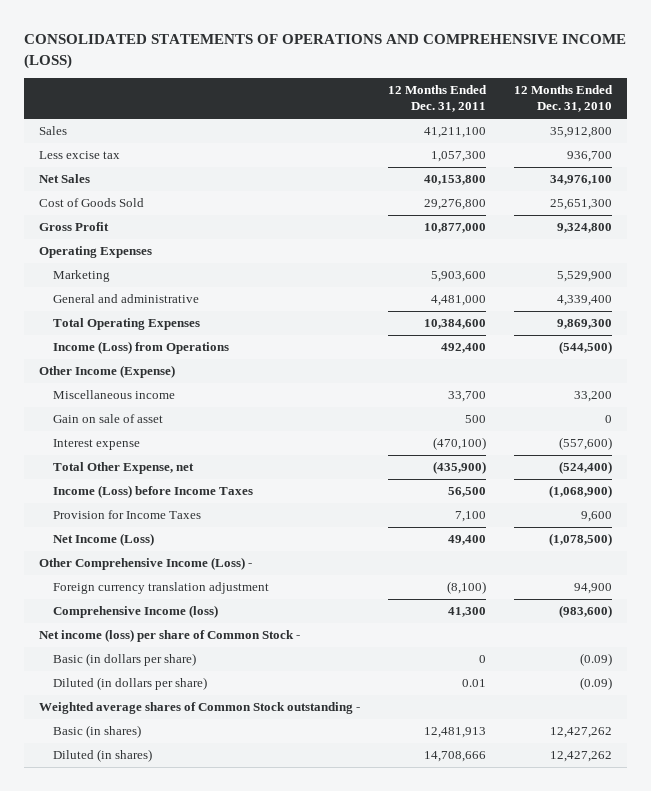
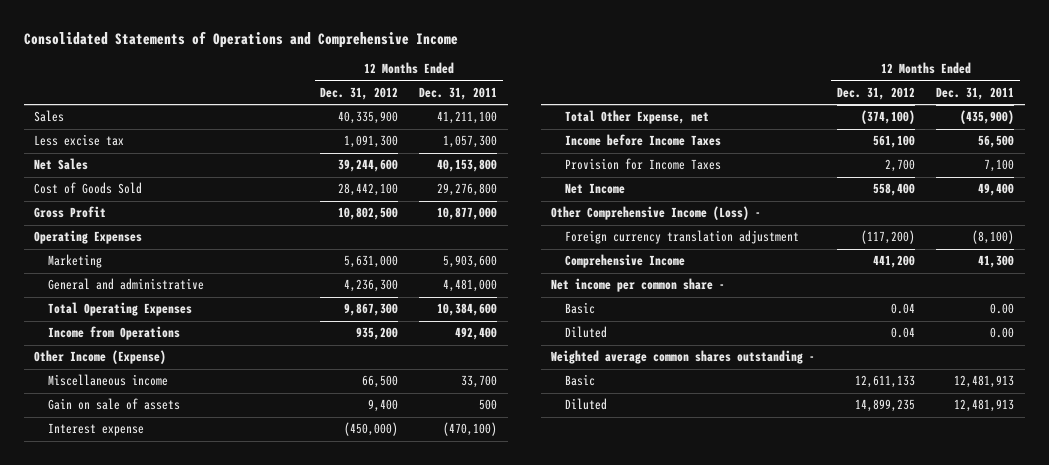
- CONSOLIDATED STATEMENTS OF OPERATIONS AND COMPREHENSIVE INCOME (LOSS)
+ Consolidated Statements of Operations and Comprehensive Income
- | 12 Months Ended Dec. 31, 2011 | 12 Months Ended Dec. 31, 2010
+ | 12 Months Ended Dec. 31, 2012 | 12 Months Ended Dec. 31, 2011
- Income (Loss) from Operations | 492,400 | (544,500)
+ Income from Operations | 935,200 | 492,400
- Gain on sale of asset | 500 | 0
+ Gain on sale of assets | 9,400 | 500
- Income (Loss) before Income Taxes | 56,500 | (1,068,900)
+ Income before Income Taxes | 561,100 | 56,500
- Net Income (Loss) | 49,400 | (1,078,500)
+ Net Income | 558,400 | 49,400
- Comprehensive Income (loss) | 41,300 | (983,600)
- Net income (loss) per share of Common Stock -
- Basic (in dollars per share) | 0 | (0.09)
- Diluted (in dollars per share) | 0.01 | (0.09)
- Weighted average shares of Common Stock outstanding -
- Basic (in shares) | 12,481,913 | 12,427,262
- Diluted (in shares) | 14,708,666 | 12,427,262
+ Comprehensive Income | 441,200 | 41,300
+ Net income per common share -
+ Basic | 0.04 | 0.00
+ Diluted | 0.04 | 0.00
+ Weighted average common shares outstanding -
+ Basic | 12,611,133 | 12,481,913
+ Diluted | 14,899,235 | 12,481,913

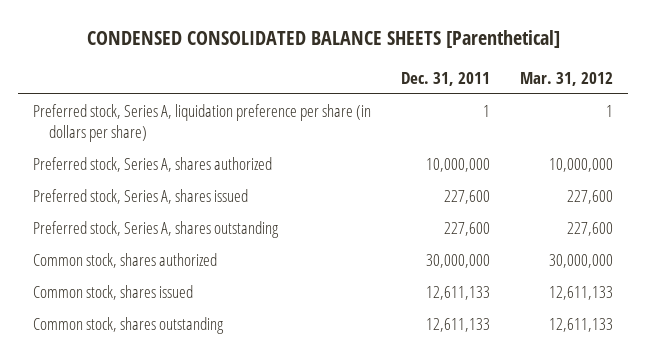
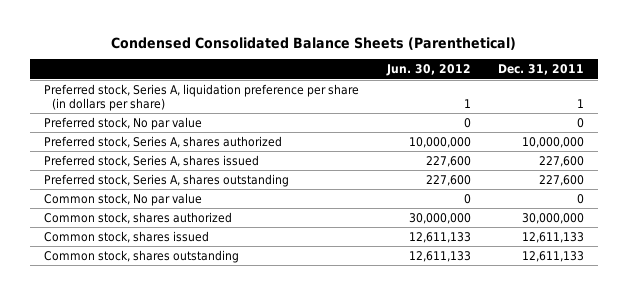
- CONDENSED CONSOLIDATED BALANCE SHEETS [Parenthetical]
+ Condensed Consolidated Balance Sheets (Parenthetical)
- | Dec. 31, 2011 | Mar. 31, 2012
+ | Jun. 30, 2012 | Dec. 31, 2011
+ Preferred stock, No par value | 0 | 0
+ Common stock, No par value | 0 | 0

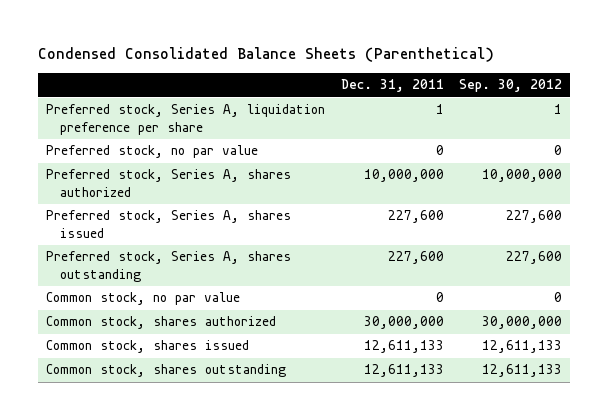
- | Jun. 30, 2012 | Dec. 31, 2011
+ | Dec. 31, 2011 | Sep. 30, 2012
- Preferred stock, Series A, liquidation preference per share (in dollars per share) | 1 | 1
- Preferred stock, No par value | 0 | 0
+ Preferred stock, Series A, liquidation preference per share | 1 | 1
+ Preferred stock, no par value | 0 | 0
- Common stock, No par value | 0 | 0
+ Common stock, no par value | 0 | 0

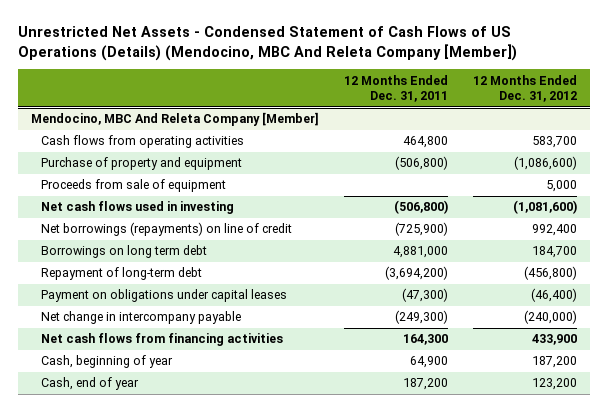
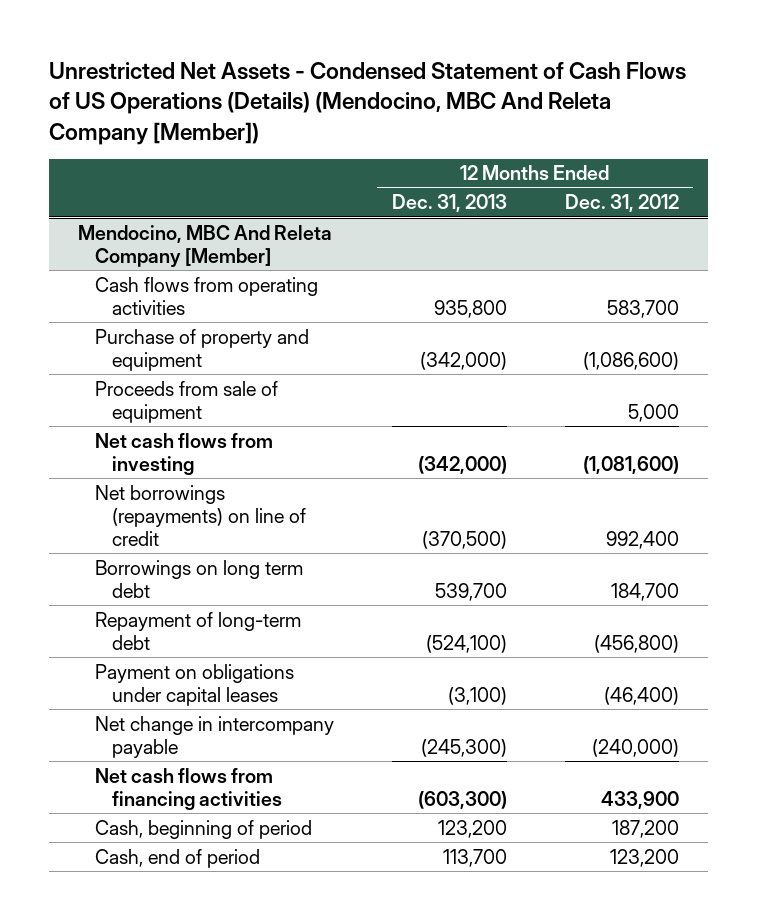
- | 12 Months Ended Dec. 31, 2011 | 12 Months Ended Dec. 31, 2012
+ | 12 Months Ended Dec. 31, 2013 | 12 Months Ended Dec. 31, 2012
@ Mendocino, MBC And Releta Company [Member]
- Net cash flows used in investing | (506,800) | (1,081,600)
+ Net cash flows from investing | (342,000) | (1,081,600)
- Cash, beginning of year | 64,900 | 187,200
- Cash, end of year | 187,200 | 123,200
+ Cash, beginning of period | 123,200 | 187,200
+ Cash, end of period | 113,700 | 123,200

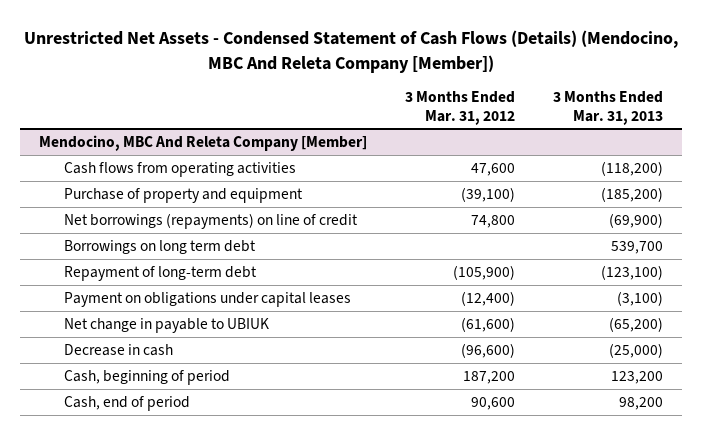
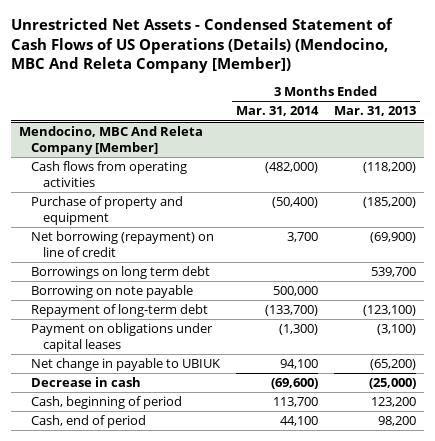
- Unrestricted Net Assets - Condensed Statement of Cash Flows (Details) (Mendocino, MBC And Releta Company [Member])
+ Unrestricted Net Assets - Condensed Statement of Cash Flows of US Operations (Details) (Mendocino, MBC And Releta Company [Member])
- | 3 Months Ended Mar. 31, 2012 | 3 Months Ended Mar. 31, 2013
+ | 3 Months Ended Mar. 31, 2014 | 3 Months Ended Mar. 31, 2013
@ Mendocino, MBC And Releta Company [Member]
- Net borrowings (repayments) on line of credit | 74,800 | (69,900)
+ Net borrowing (repayment) on line of credit | 3,700 | (69,900)
+ Borrowing on note payable | 500,000 |

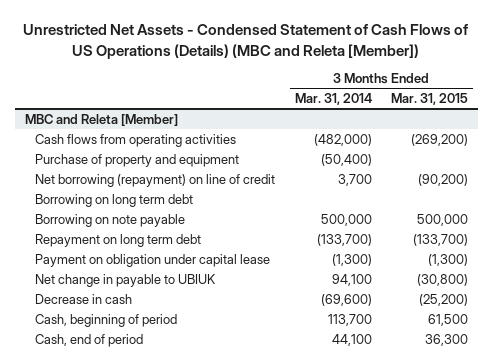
- Unrestricted Net Assets - Condensed Statement of Cash Flows of US Operations (Details) (Mendocino, MBC And Releta Company [Member])
+ Unrestricted Net Assets - Condensed Statement of Cash Flows of US Operations (Details) (MBC and Releta [Member])
- | 3 Months Ended Mar. 31, 2014 | 3 Months Ended Mar. 31, 2013
+ | 3 Months Ended Mar. 31, 2014 | 3 Months Ended Mar. 31, 2015
- Mendocino, MBC And Releta Company [Member]
+ MBC and Releta [Member]
- Borrowings on long term debt | | 539,700
+ Borrowing on long term debt
- Repayment of long-term debt | (133,700) | (123,100)
- Payment on obligations under capital leases | (1,300) | (3,100)
+ Repayment on long term debt | (133,700) | (133,700)
+ Payment on obligation under capital lease | (1,300) | (1,300)

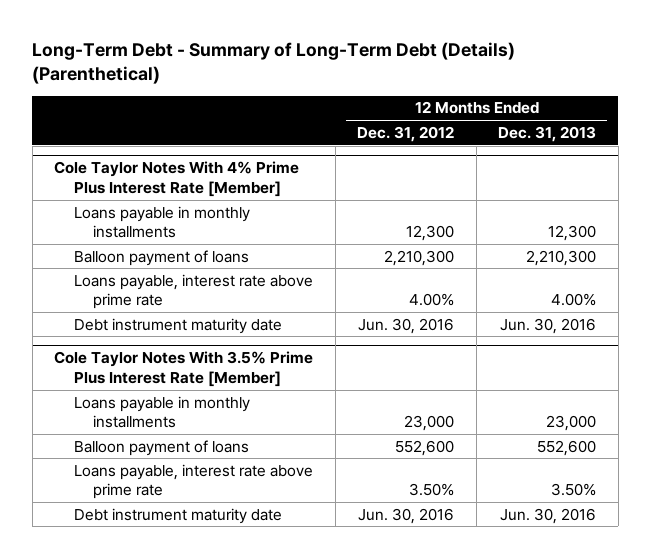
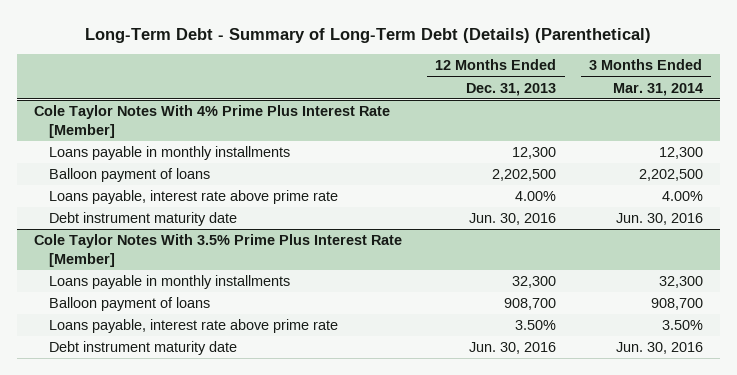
- | 12 Months Ended Dec. 31, 2012 | 12 Months Ended Dec. 31, 2013
+ | 12 Months Ended Dec. 31, 2013 | 3 Months Ended Mar. 31, 2014
@ Cole Taylor Notes With 4% Prime Plus Interest Rate [Member]
- Balloon payment of loans | 2,210,300 | 2,210,300
+ Balloon payment of loans | 2,202,500 | 2,202,500
@ Cole Taylor Notes With 3.5% Prime Plus Interest Rate [Member]
- Loans payable in monthly installments | 23,000 | 23,000
- Balloon payment of loans | 552,600 | 552,600
+ Loans payable in monthly installments | 32,300 | 32,300
+ Balloon payment of loans | 908,700 | 908,700

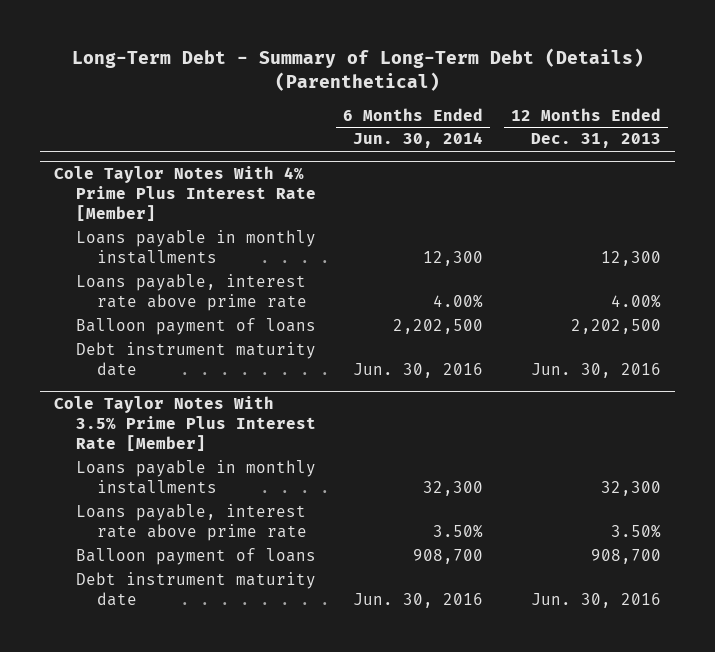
- | 12 Months Ended Dec. 31, 2013 | 3 Months Ended Mar. 31, 2014
+ | 6 Months Ended Jun. 30, 2014 | 12 Months Ended Dec. 31, 2013
@ Cole Taylor Notes With 4% Prime Plus Interest Rate [Member]
moved down: Balloon payment of loans | 2,202,500 | 2,202,500
@ Cole Taylor Notes With 3.5% Prime Plus Interest Rate [Member]
moved down: Balloon payment of loans | 908,700 | 908,700

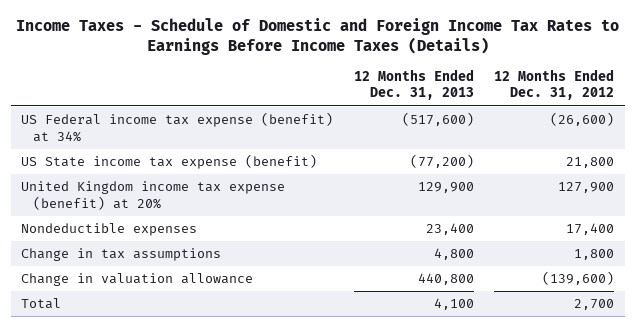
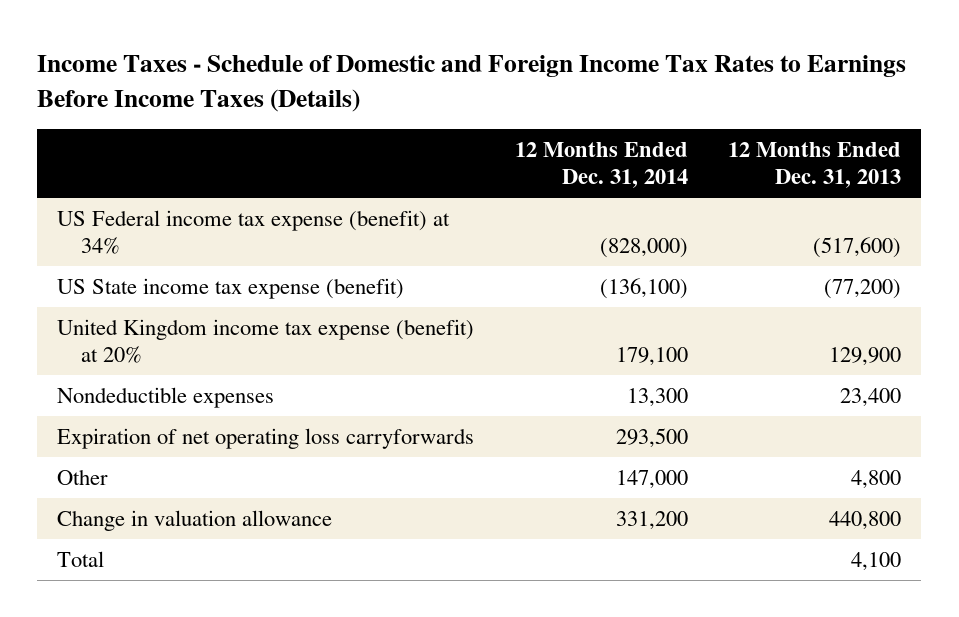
- | 12 Months Ended Dec. 31, 2013 | 12 Months Ended Dec. 31, 2012
+ | 12 Months Ended Dec. 31, 2014 | 12 Months Ended Dec. 31, 2013
- Change in tax assumptions | 4,800 | 1,800
+ Expiration of net operating loss carryforwards | 293,500 |
+ Other | 147,000 | 4,800

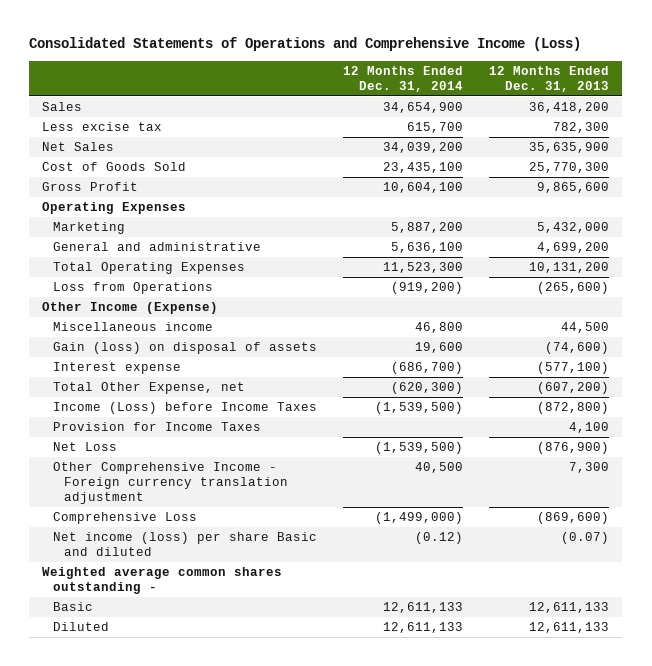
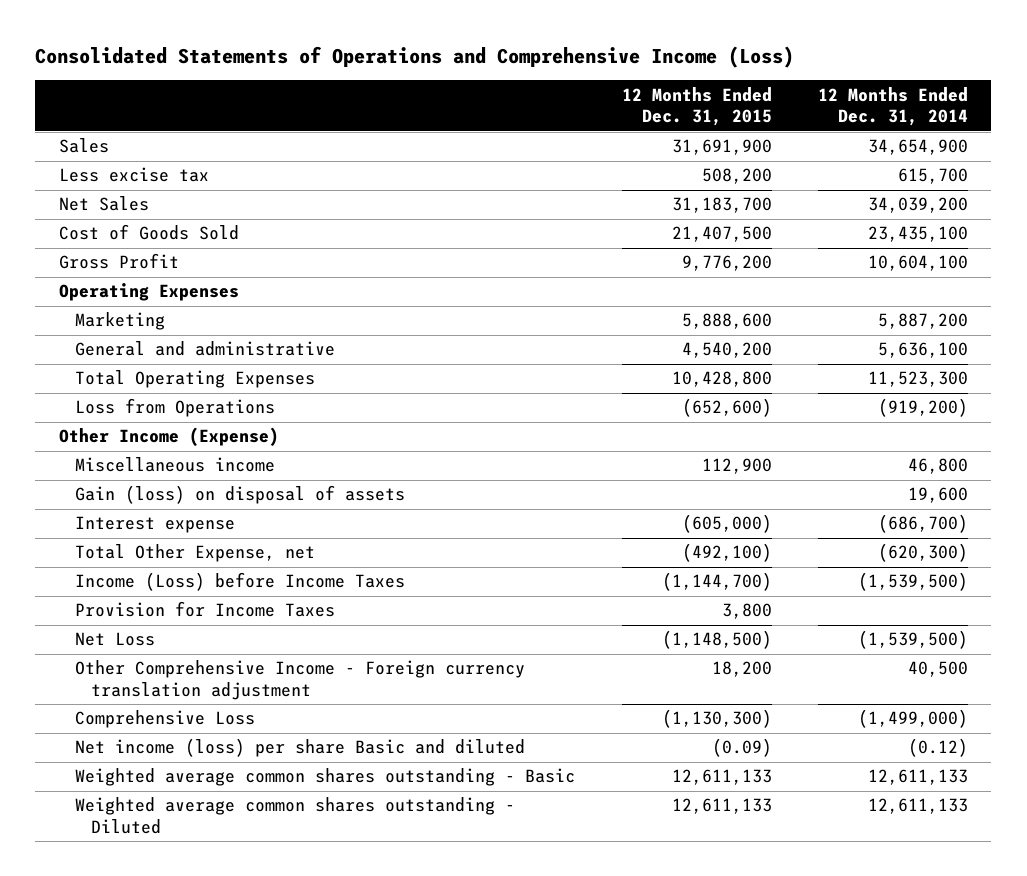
- | 12 Months Ended Dec. 31, 2014 | 12 Months Ended Dec. 31, 2013
+ | 12 Months Ended Dec. 31, 2015 | 12 Months Ended Dec. 31, 2014
- Weighted average common shares outstanding -
- Basic | 12,611,133 | 12,611,133
- Diluted | 12,611,133 | 12,611,133
+ Weighted average common shares outstanding - Basic | 12,611,133 | 12,611,133
+ Weighted average common shares outstanding - Diluted | 12,611,133 | 12,611,133

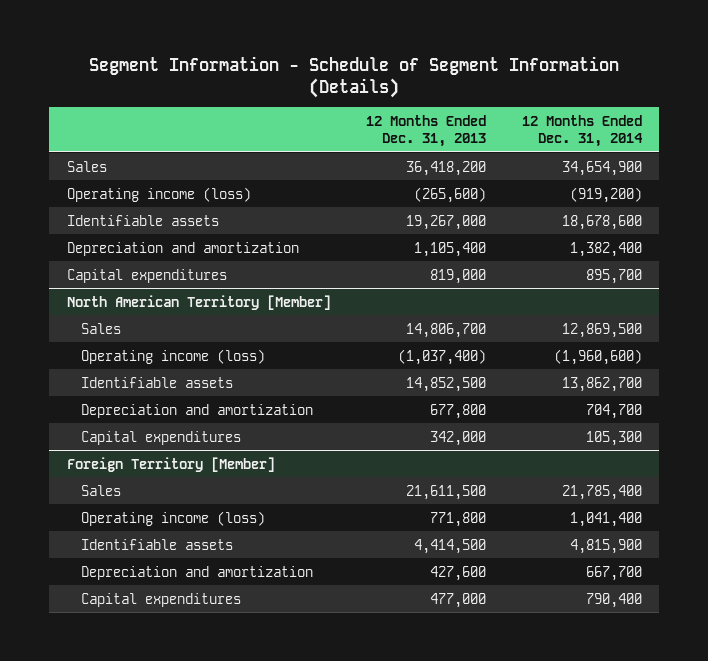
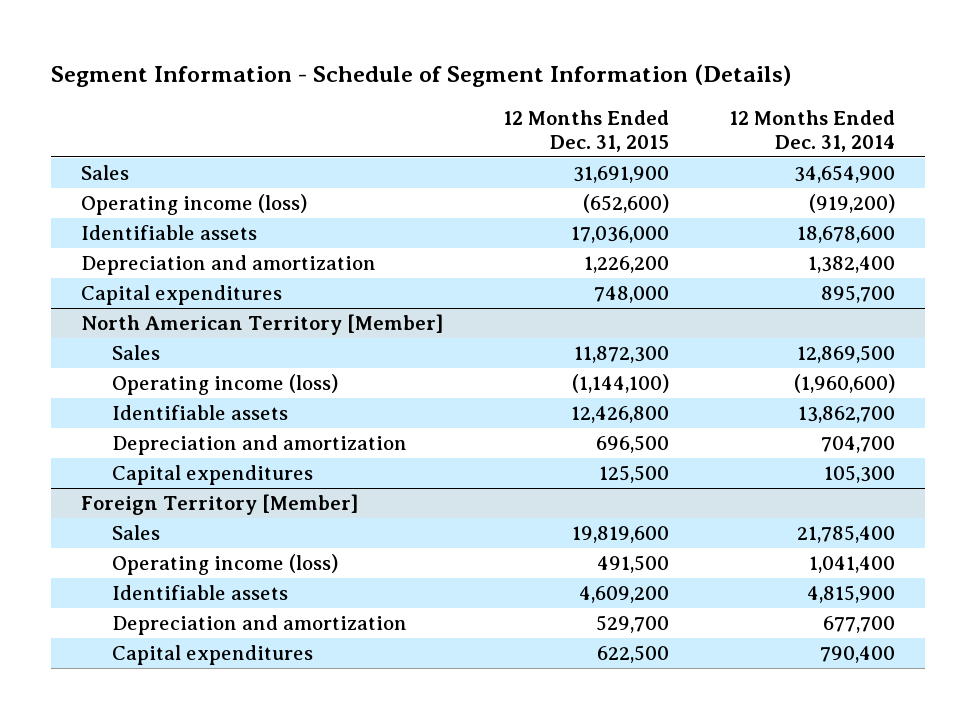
- | 12 Months Ended Dec. 31, 2013 | 12 Months Ended Dec. 31, 2014
+ | 12 Months Ended Dec. 31, 2015 | 12 Months Ended Dec. 31, 2014
@ Foreign Territory [Member]
- Depreciation and amortization | 427,600 | 667,700
+ Depreciation and amortization | 529,700 | 677,700

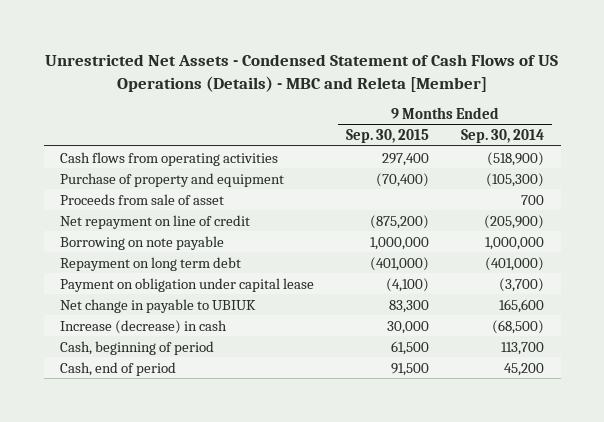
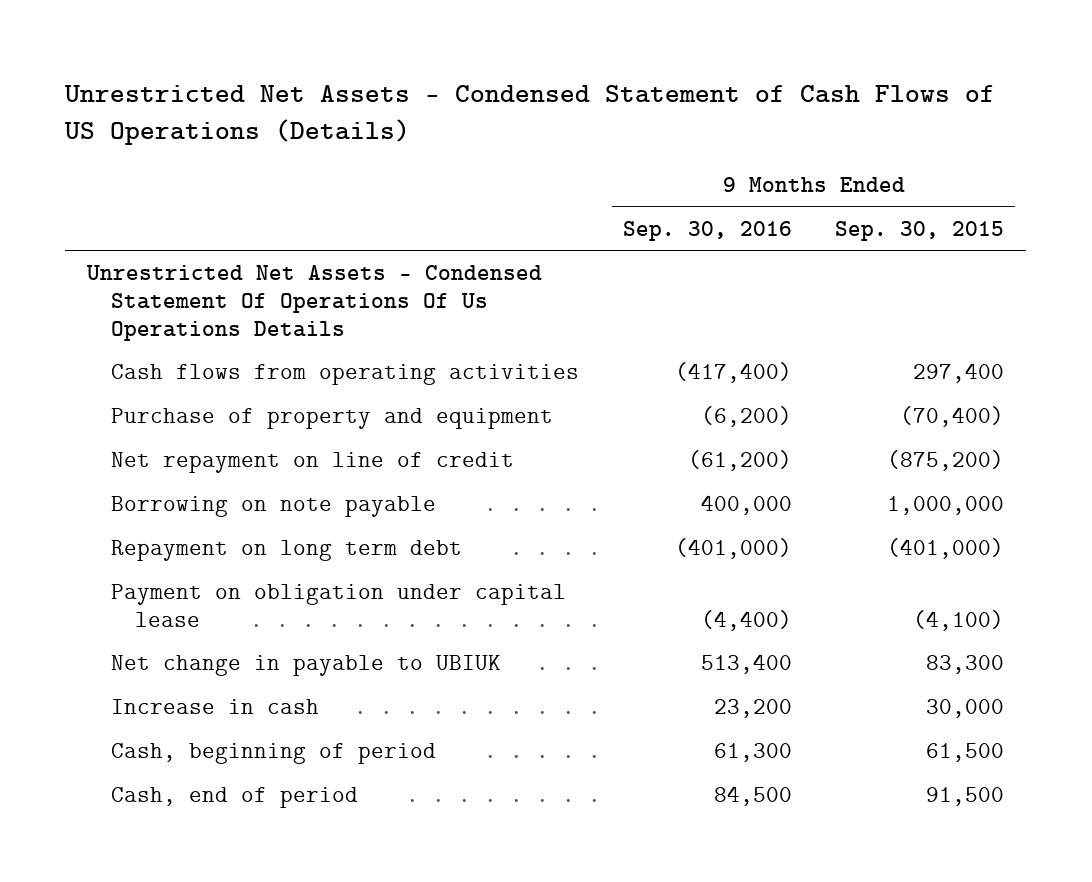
- Unrestricted Net Assets - Condensed Statement of Cash Flows of US Operations (Details) - MBC and Releta [Member]
+ Unrestricted Net Assets - Condensed Statement of Cash Flows of US Operations (Details)
- | 9 Months Ended Sep. 30, 2015 | 9 Months Ended Sep. 30, 2014
+ | 9 Months Ended Sep. 30, 2016 | 9 Months Ended Sep. 30, 2015
+ Unrestricted Net Assets - Condensed Statement Of Operations Of Us Operations Details
- Proceeds from sale of asset | | 700
- Increase (decrease) in cash | 30,000 | (68,500)
+ Increase in cash | 23,200 | 30,000

